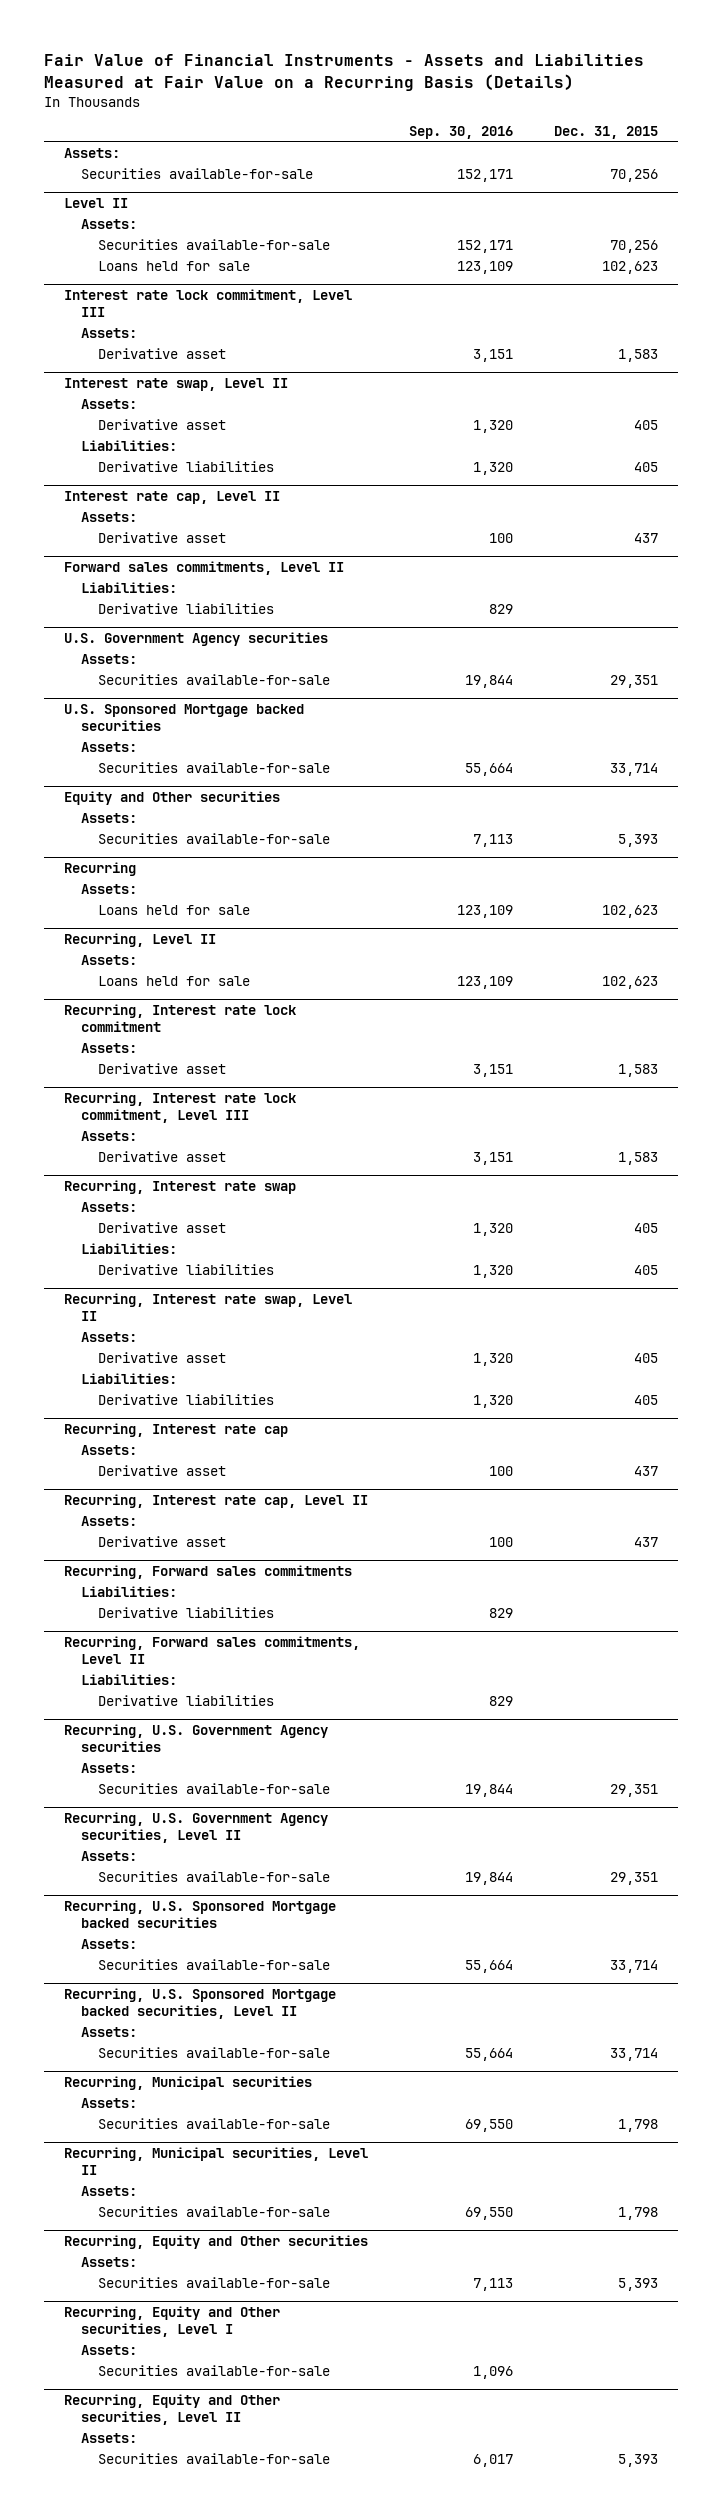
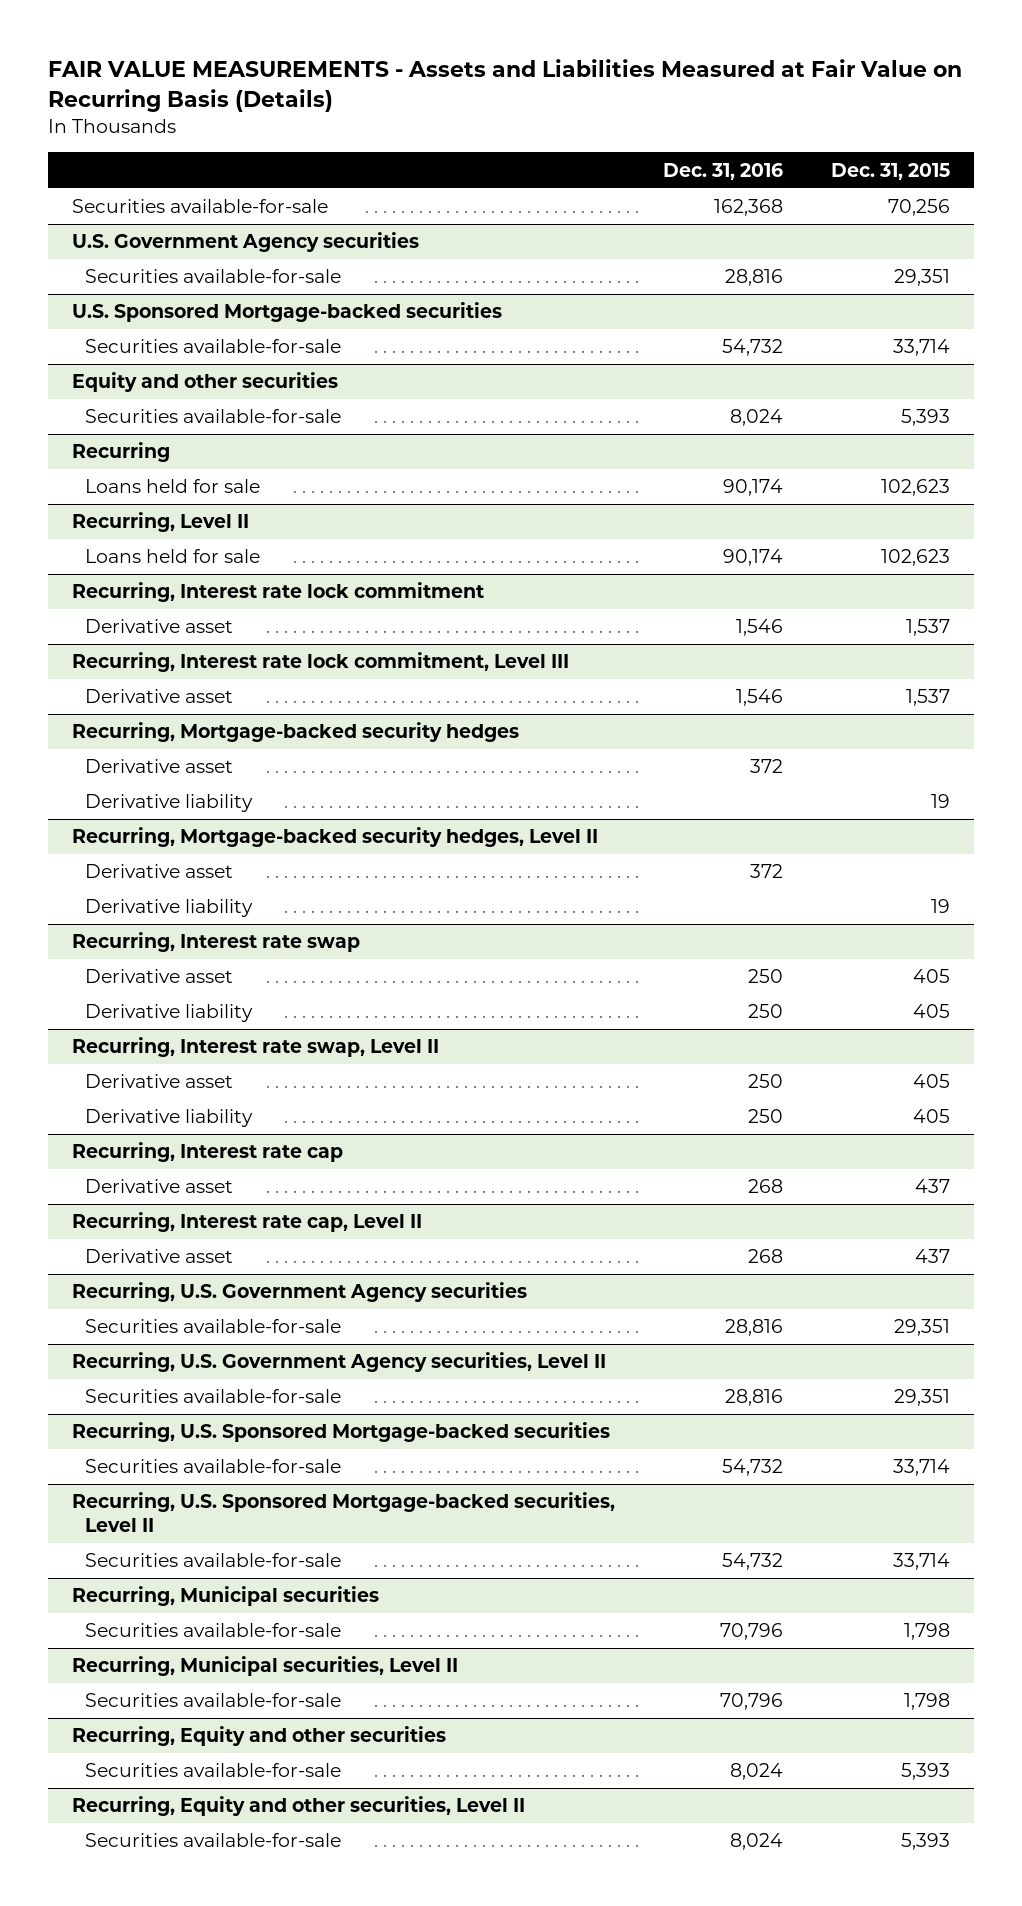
- Fair Value of Financial Instruments - Assets and Liabilities Measured at Fair Value on a Recurring Basis (Details)
+ FAIR VALUE MEASUREMENTS - Assets and Liabilities Measured at Fair Value on Recurring Basis (Details)
- | Sep. 30, 2016 | Dec. 31, 2015
+ | Dec. 31, 2016 | Dec. 31, 2015
- Assets:
- Level II
- Assets:
- Securities available-for-sale | 152,171 | 70,256
- Loans held for sale | 123,109 | 102,623
- Interest rate lock commitment, Level III
- Assets:
- Derivative asset | 3,151 | 1,583
- Interest rate swap, Level II
- Assets:
- Derivative asset | 1,320 | 405
- Liabilities:
- Derivative liabilities | 1,320 | 405
- Interest rate cap, Level II
- Assets:
- Derivative asset | 100 | 437
- Forward sales commitments, Level II
- Liabilities:
- Derivative liabilities | 829 |
@ U.S. Government Agency securities
- Assets:
- U.S. Sponsored Mortgage backed securities
- Assets:
+ U.S. Sponsored Mortgage-backed securities
- Equity and Other securities
- Assets:
+ Equity and other securities
@ Recurring
- Assets:
@ Recurring, Level II
- Assets:
@ Recurring, Interest rate lock commitment
- Assets:
- Derivative asset | 3,151 | 1,583
+ Derivative asset | 1,546 | 1,537
@ Recurring, Interest rate lock commitment, Level III
- Assets:
- Derivative asset | 3,151 | 1,583
+ Derivative asset | 1,546 | 1,537
+ Recurring, Mortgage-backed security hedges
+ Derivative asset | 372 |
+ Derivative liability | | 19
+ Recurring, Mortgage-backed security hedges, Level II
+ Derivative asset | 372 |
+ Derivative liability | | 19
@ Recurring, Interest rate swap
- Assets:
- Liabilities:
- Derivative liabilities | 1,320 | 405
+ Derivative liability | 250 | 405
@ Recurring, Interest rate swap, Level II
- Assets:
- Liabilities:
- Derivative liabilities | 1,320 | 405
+ Derivative liability | 250 | 405
@ Recurring, Interest rate cap
- Assets:
@ Recurring, Interest rate cap, Level II
- Assets:
- Recurring, Forward sales commitments
- Liabilities:
- Derivative liabilities | 829 |
- Recurring, Forward sales commitments, Level II
- Liabilities:
- Derivative liabilities | 829 |
@ Recurring, U.S. Government Agency securities
- Assets:
@ Recurring, U.S. Government Agency securities, Level II
- Assets:
- Recurring, U.S. Sponsored Mortgage backed securities
- Assets:
+ Recurring, U.S. Sponsored Mortgage-backed securities
- Recurring, U.S. Sponsored Mortgage backed securities, Level II
- Assets:
+ Recurring, U.S. Sponsored Mortgage-backed securities, Level II
@ Recurring, Municipal securities
- Assets:
@ Recurring, Municipal securities, Level II
- Assets:
- Recurring, Equity and Other securities
- Assets:
+ Recurring, Equity and other securities
- Recurring, Equity and Other securities, Level I
- Assets:
- Securities available-for-sale | 1,096 |
- Recurring, Equity and Other securities, Level II
- Assets:
+ Recurring, Equity and other securities, Level II

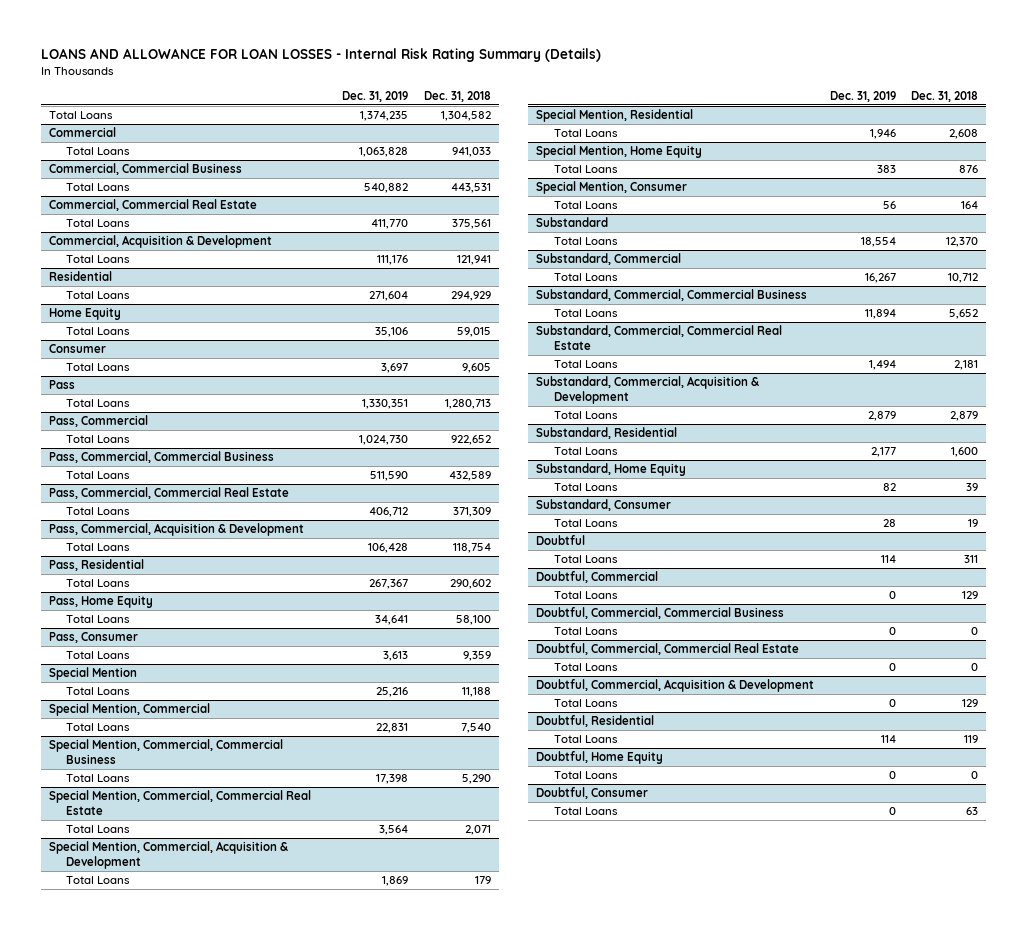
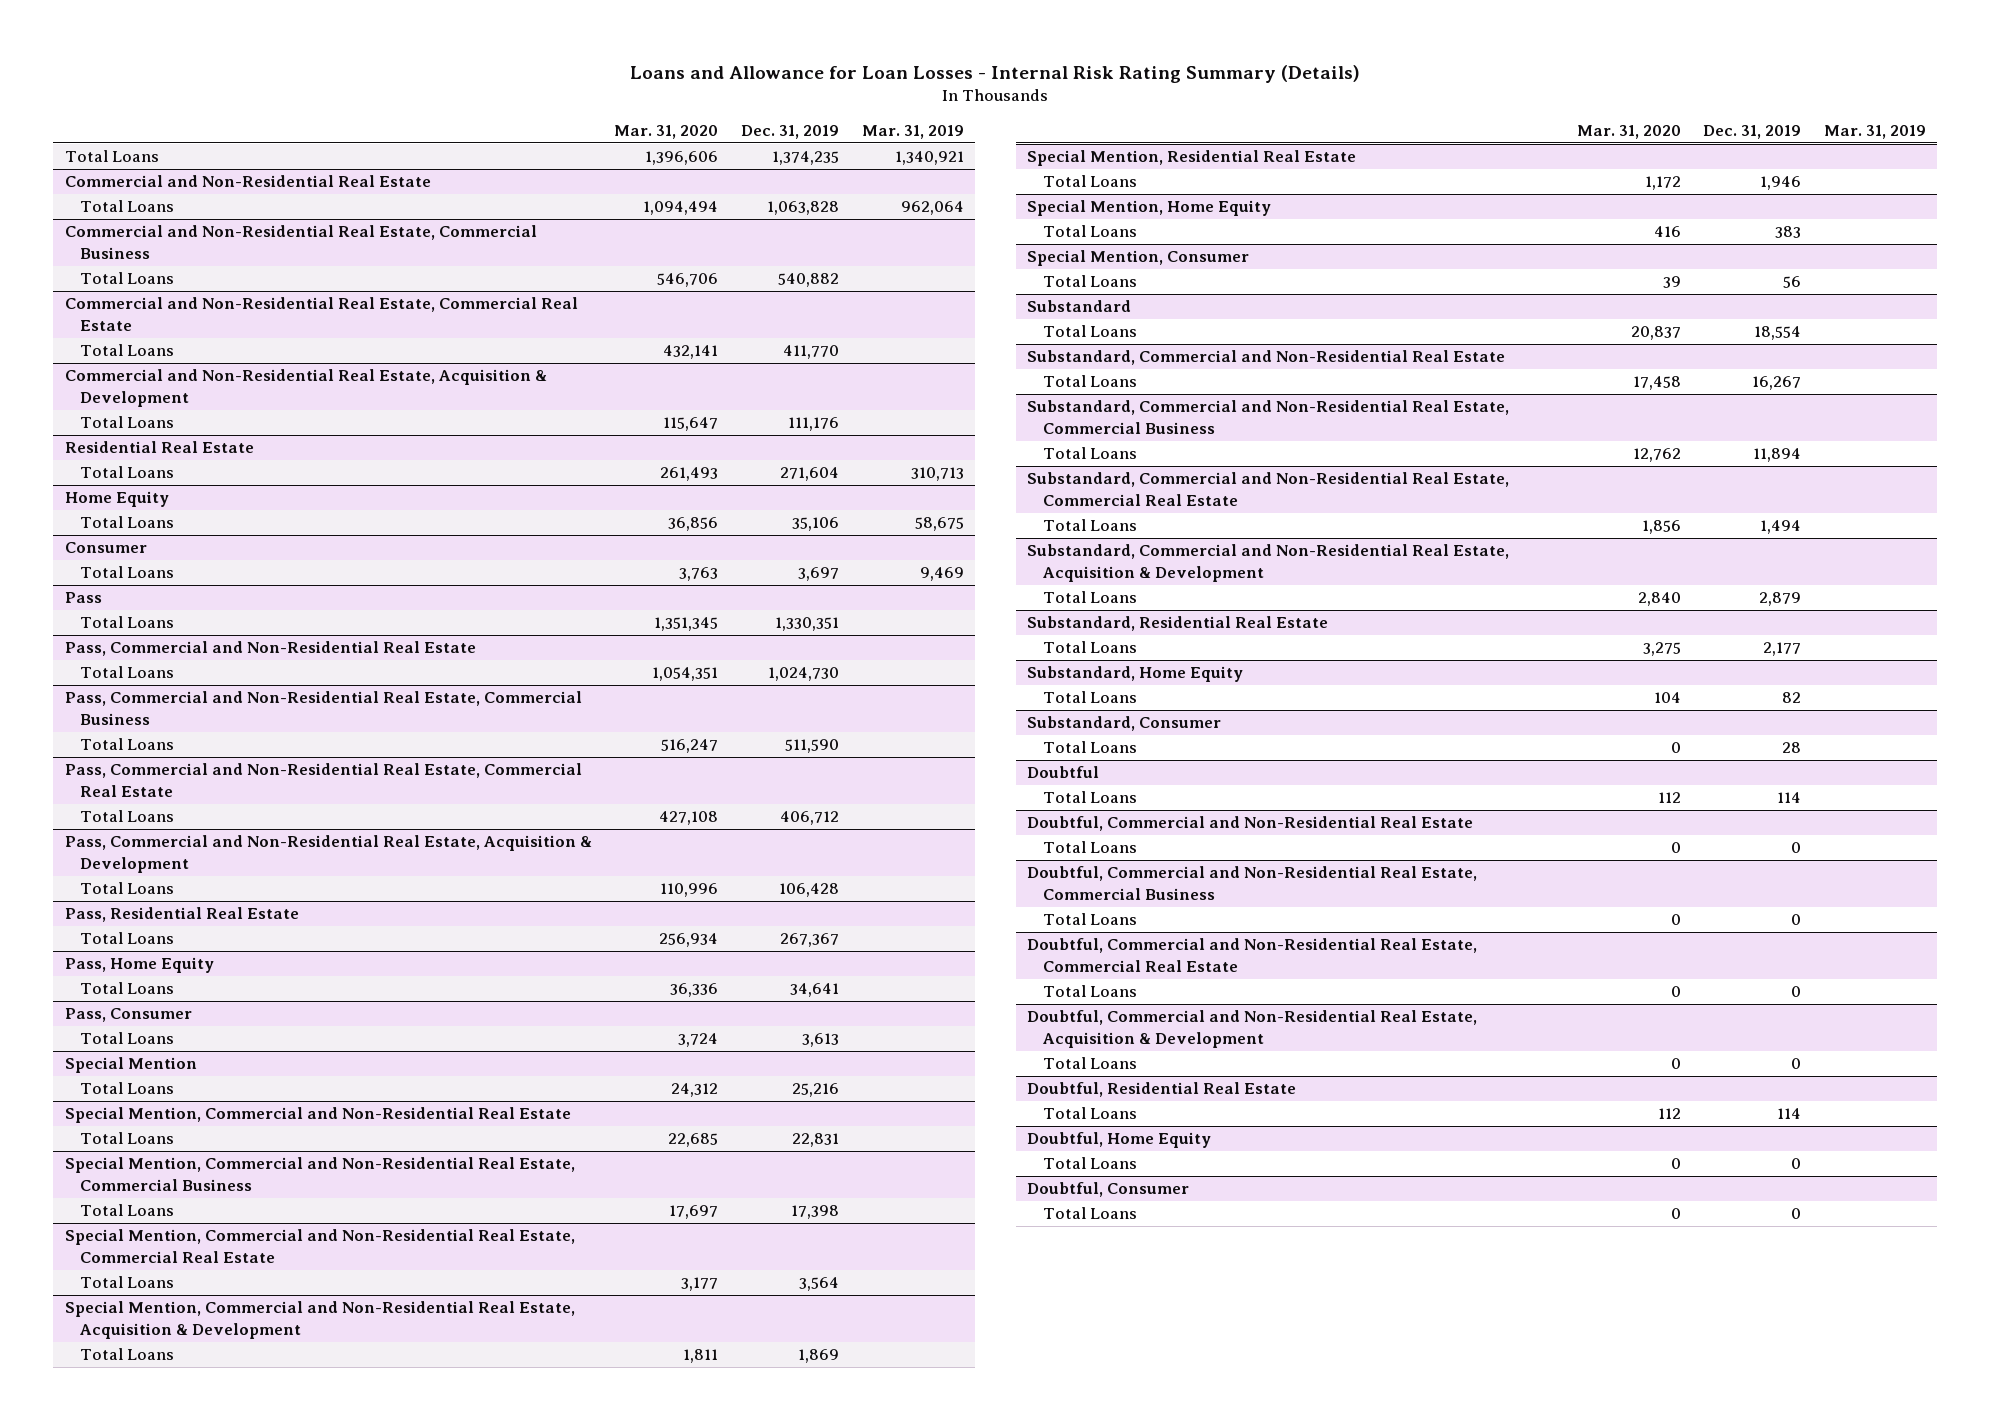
- LOANS AND ALLOWANCE FOR LOAN LOSSES - Internal Risk Rating Summary (Details)
+ Loans and Allowance for Loan Losses - Internal Risk Rating Summary (Details)
- | Dec. 31, 2019 | Dec. 31, 2018
+ | Mar. 31, 2020 | Dec. 31, 2019 | Mar. 31, 2019
- Commercial
+ Commercial and Non-Residential Real Estate
- Commercial, Commercial Business
+ Commercial and Non-Residential Real Estate, Commercial Business
- Commercial, Commercial Real Estate
+ Commercial and Non-Residential Real Estate, Commercial Real Estate
- Commercial, Acquisition & Development
+ Commercial and Non-Residential Real Estate, Acquisition & Development
- Residential
+ Residential Real Estate
- Pass, Commercial
+ Pass, Commercial and Non-Residential Real Estate
- Pass, Commercial, Commercial Business
+ Pass, Commercial and Non-Residential Real Estate, Commercial Business
- Pass, Commercial, Commercial Real Estate
+ Pass, Commercial and Non-Residential Real Estate, Commercial Real Estate
- Pass, Commercial, Acquisition & Development
+ Pass, Commercial and Non-Residential Real Estate, Acquisition & Development
- Pass, Residential
+ Pass, Residential Real Estate
- Special Mention, Commercial
+ Special Mention, Commercial and Non-Residential Real Estate
- Special Mention, Commercial, Commercial Business
+ Special Mention, Commercial and Non-Residential Real Estate, Commercial Business
- Special Mention, Commercial, Commercial Real Estate
+ Special Mention, Commercial and Non-Residential Real Estate, Commercial Real Estate
- Special Mention, Commercial, Acquisition & Development
+ Special Mention, Commercial and Non-Residential Real Estate, Acquisition & Development
- Special Mention, Residential
+ Special Mention, Residential Real Estate
- Substandard, Commercial
+ Substandard, Commercial and Non-Residential Real Estate
- Substandard, Commercial, Commercial Business
+ Substandard, Commercial and Non-Residential Real Estate, Commercial Business
- Substandard, Commercial, Commercial Real Estate
+ Substandard, Commercial and Non-Residential Real Estate, Commercial Real Estate
- Substandard, Commercial, Acquisition & Development
+ Substandard, Commercial and Non-Residential Real Estate, Acquisition & Development
- Substandard, Residential
+ Substandard, Residential Real Estate
- Doubtful, Commercial
+ Doubtful, Commercial and Non-Residential Real Estate
- Doubtful, Commercial, Commercial Business
+ Doubtful, Commercial and Non-Residential Real Estate, Commercial Business
- Doubtful, Commercial, Commercial Real Estate
+ Doubtful, Commercial and Non-Residential Real Estate, Commercial Real Estate
- Doubtful, Commercial, Acquisition & Development
+ Doubtful, Commercial and Non-Residential Real Estate, Acquisition & Development
- Doubtful, Residential
+ Doubtful, Residential Real Estate

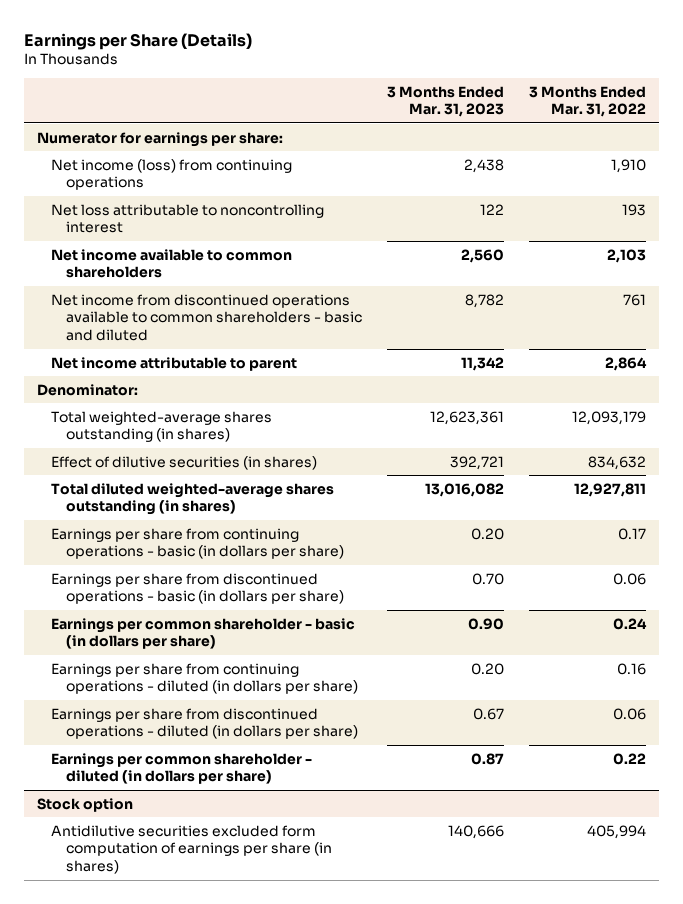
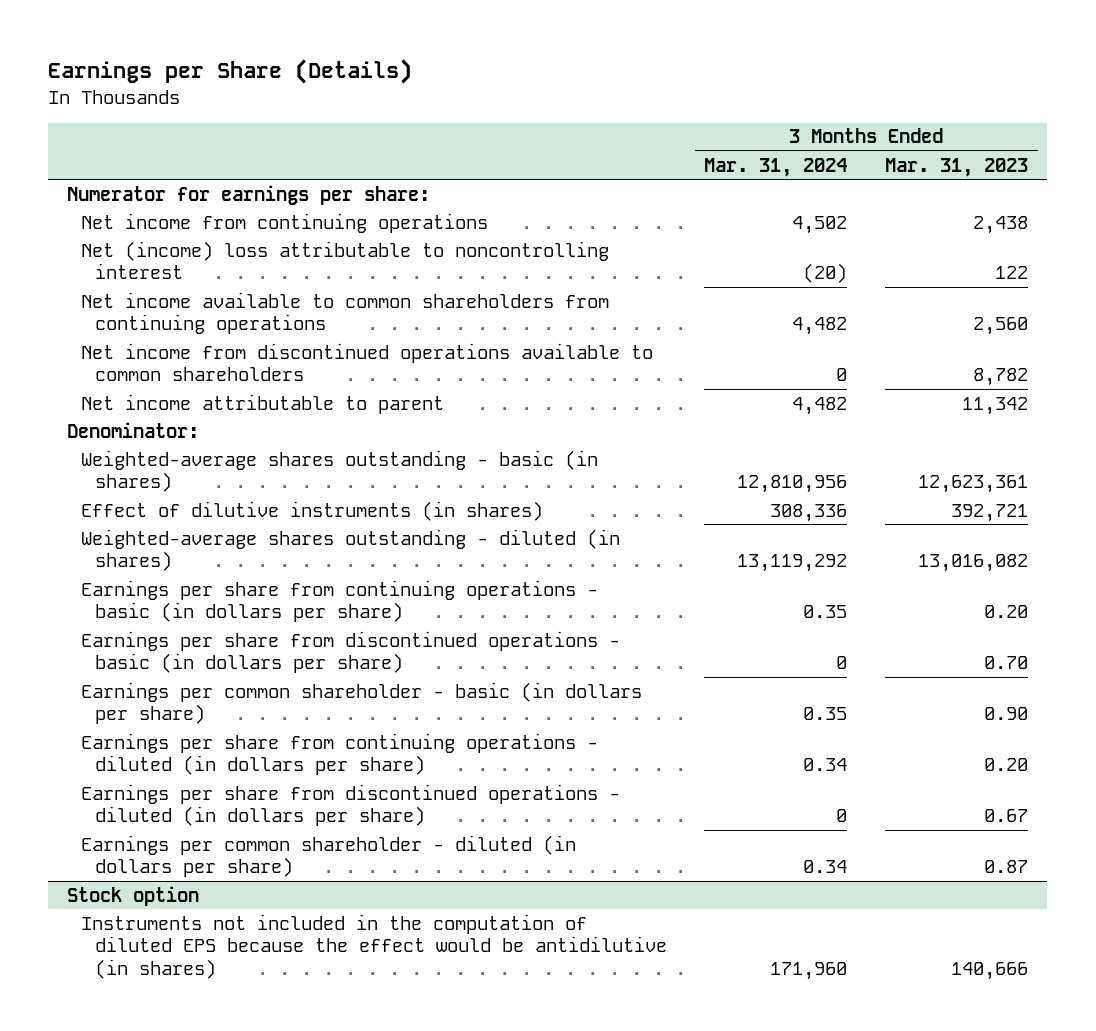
- | 3 Months Ended Mar. 31, 2023 | 3 Months Ended Mar. 31, 2022
+ | 3 Months Ended Mar. 31, 2024 | 3 Months Ended Mar. 31, 2023
- Net income (loss) from continuing operations | 2,438 | 1,910
- Net loss attributable to noncontrolling interest | 122 | 193
- Net income available to common shareholders | 2,560 | 2,103
- Net income from discontinued operations available to common shareholders - basic and diluted | 8,782 | 761
+ Net income from continuing operations | 4,502 | 2,438
+ Net (income) loss attributable to noncontrolling interest | (20) | 122
+ Net income available to common shareholders from continuing operations | 4,482 | 2,560
+ Net income from discontinued operations available to common shareholders | 0 | 8,782
- Total weighted-average shares outstanding (in shares) | 12,623,361 | 12,093,179
- Effect of dilutive securities (in shares) | 392,721 | 834,632
- Total diluted weighted-average shares outstanding (in shares) | 13,016,082 | 12,927,811
+ Weighted-average shares outstanding - basic (in shares) | 12,810,956 | 12,623,361
+ Effect of dilutive instruments (in shares) | 308,336 | 392,721
+ Weighted-average shares outstanding - diluted (in shares) | 13,119,292 | 13,016,082
@ Stock option
- Antidilutive securities excluded form computation of earnings per share (in shares) | 140,666 | 405,994
+ Instruments not included in the computation of diluted EPS because the effect would be antidilutive (in shares) | 171,960 | 140,666

